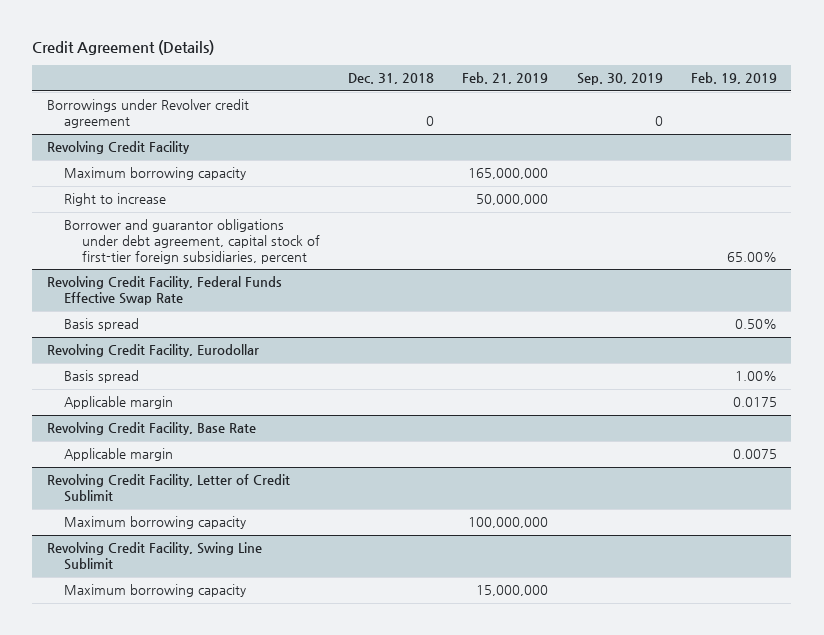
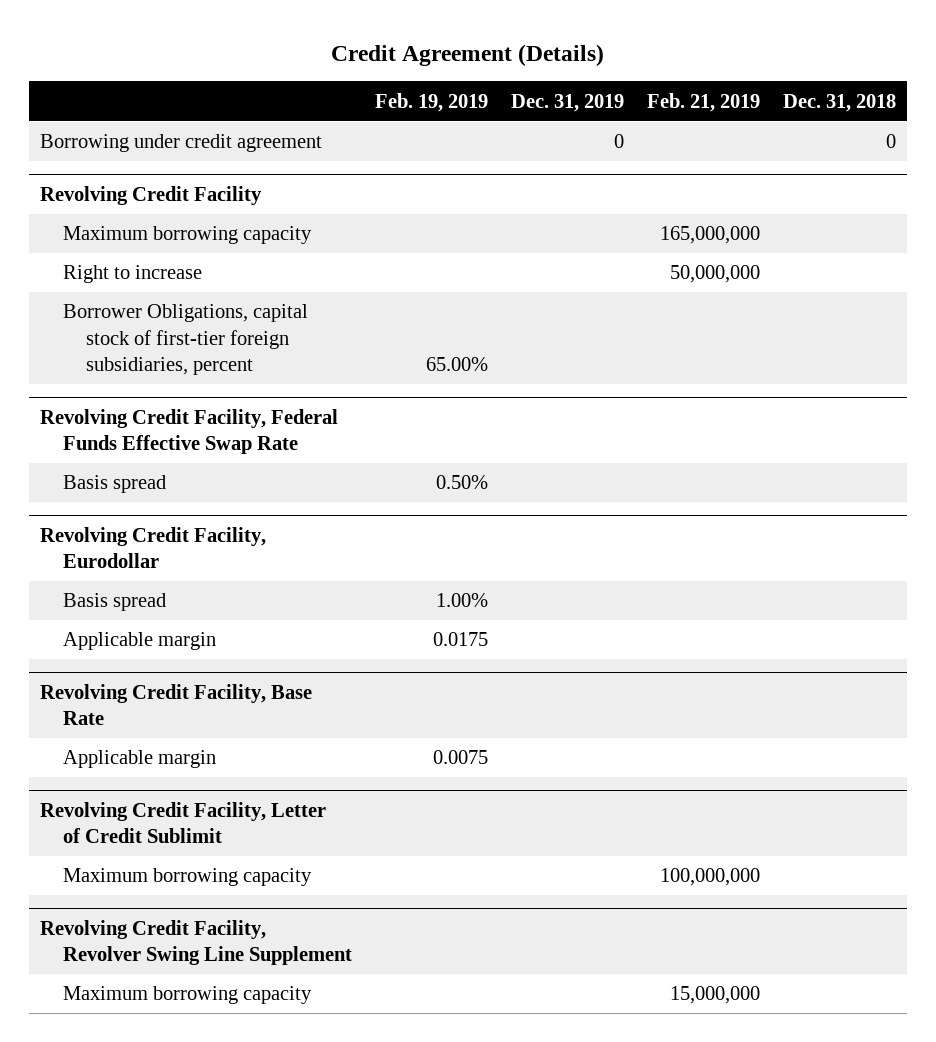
- | Dec. 31, 2018 | Feb. 21, 2019 | Sep. 30, 2019 | Feb. 19, 2019
+ | Feb. 19, 2019 | Dec. 31, 2019 | Feb. 21, 2019 | Dec. 31, 2018
- Borrowings under Revolver credit agreement | 0 | | 0 |
+ Borrowing under credit agreement | | 0 | | 0
@ Revolving Credit Facility
- Borrower and guarantor obligations under debt agreement, capital stock of first-tier foreign subsidiaries, percent | | | | 65.00%
+ Borrower Obligations, capital stock of first-tier foreign subsidiaries, percent | 65.00% | | |
- Revolving Credit Facility, Swing Line Sublimit
+ Revolving Credit Facility, Revolver Swing Line Supplement

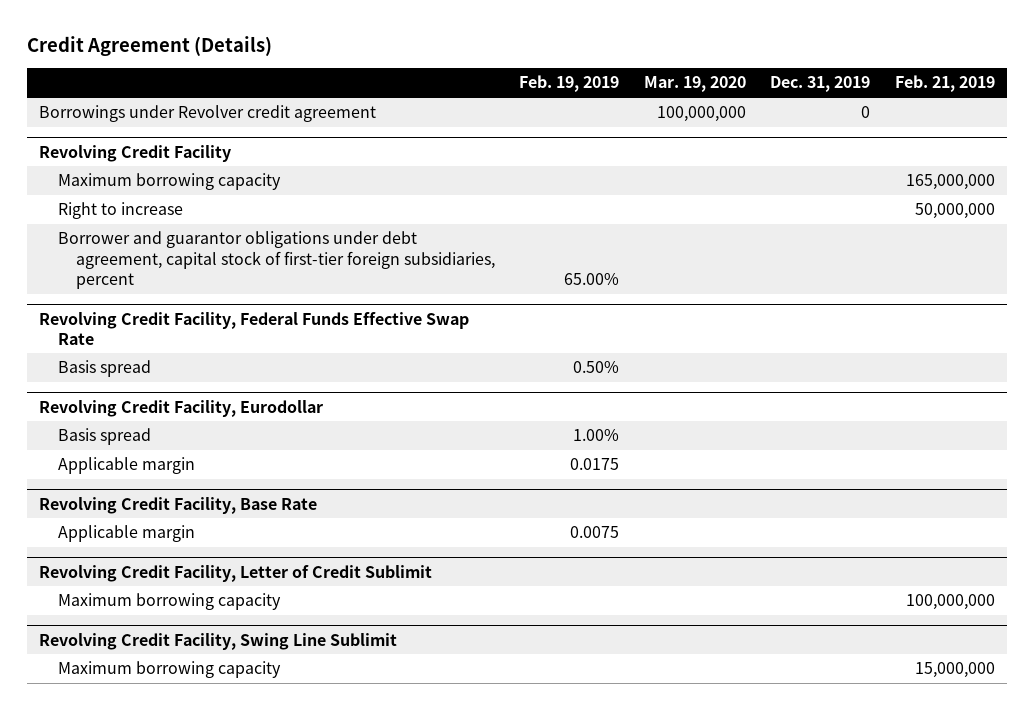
- | Feb. 19, 2019 | Dec. 31, 2019 | Feb. 21, 2019 | Dec. 31, 2018
+ | Feb. 19, 2019 | Mar. 19, 2020 | Dec. 31, 2019 | Feb. 21, 2019
- Borrowing under credit agreement | | 0 | | 0
+ Borrowings under Revolver credit agreement | | 100,000,000 | 0 |
@ Revolving Credit Facility
- Borrower Obligations, capital stock of first-tier foreign subsidiaries, percent | 65.00% | | |
+ Borrower and guarantor obligations under debt agreement, capital stock of first-tier foreign subsidiaries, percent | 65.00% | | |
- Revolving Credit Facility, Revolver Swing Line Supplement
+ Revolving Credit Facility, Swing Line Sublimit

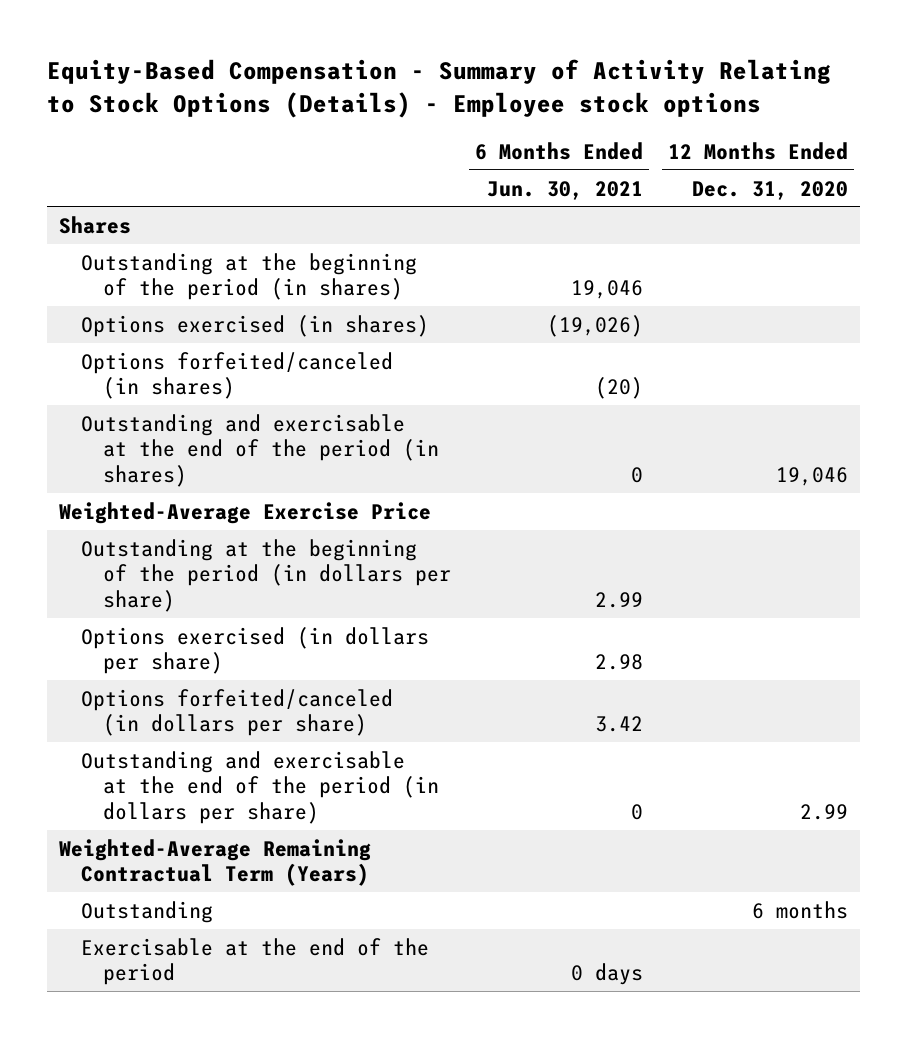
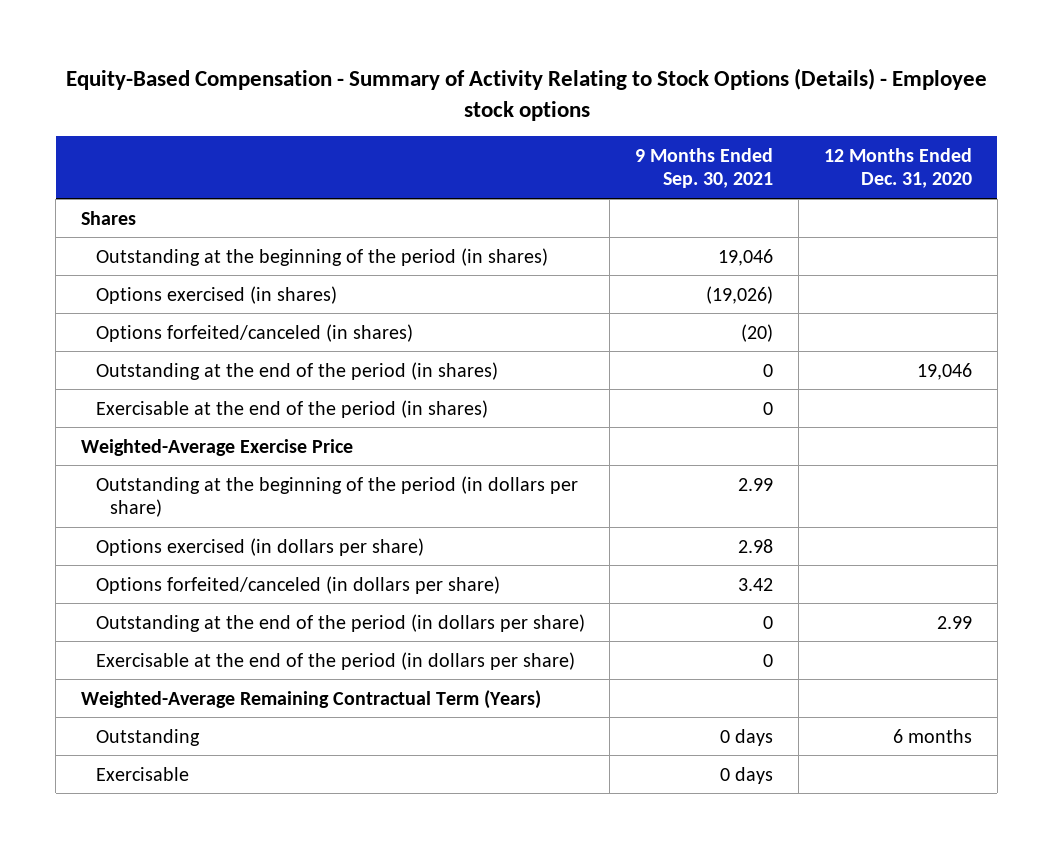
- | 6 Months Ended Jun. 30, 2021 | 12 Months Ended Dec. 31, 2020
+ | 9 Months Ended Sep. 30, 2021 | 12 Months Ended Dec. 31, 2020
- Outstanding and exercisable at the end of the period (in shares) | 0 | 19,046
+ Outstanding at the end of the period (in shares) | 0 | 19,046
+ Exercisable at the end of the period (in shares) | 0 |
- Outstanding and exercisable at the end of the period (in dollars per share) | 0 | 2.99
+ Outstanding at the end of the period (in dollars per share) | 0 | 2.99
+ Exercisable at the end of the period (in dollars per share) | 0 |
- Exercisable at the end of the period | 0 days |
+ Exercisable | 0 days |

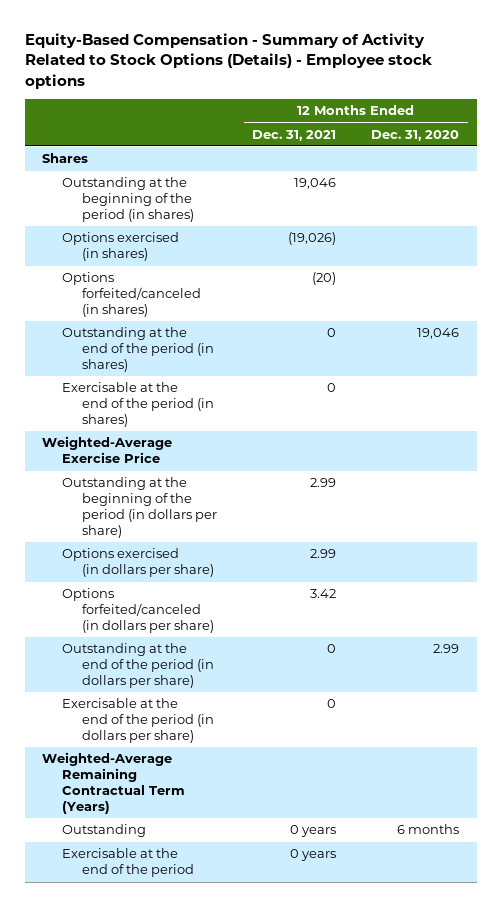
- Equity-Based Compensation - Summary of Activity Relating to Stock Options (Details) - Employee stock options
+ Equity-Based Compensation - Summary of Activity Related to Stock Options (Details) - Employee stock options
- | 9 Months Ended Sep. 30, 2021 | 12 Months Ended Dec. 31, 2020
+ | 12 Months Ended Dec. 31, 2021 | 12 Months Ended Dec. 31, 2020
- Exercisable | 0 days |
+ Exercisable at the end of the period | 0 years |

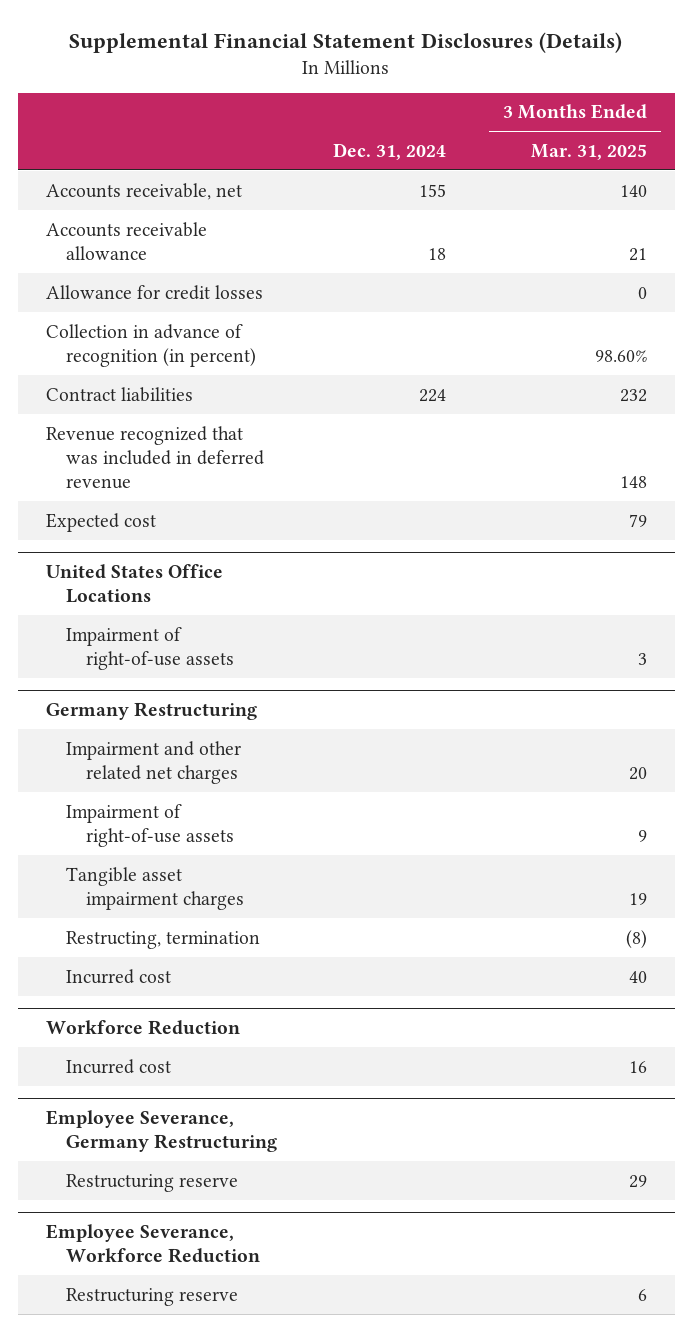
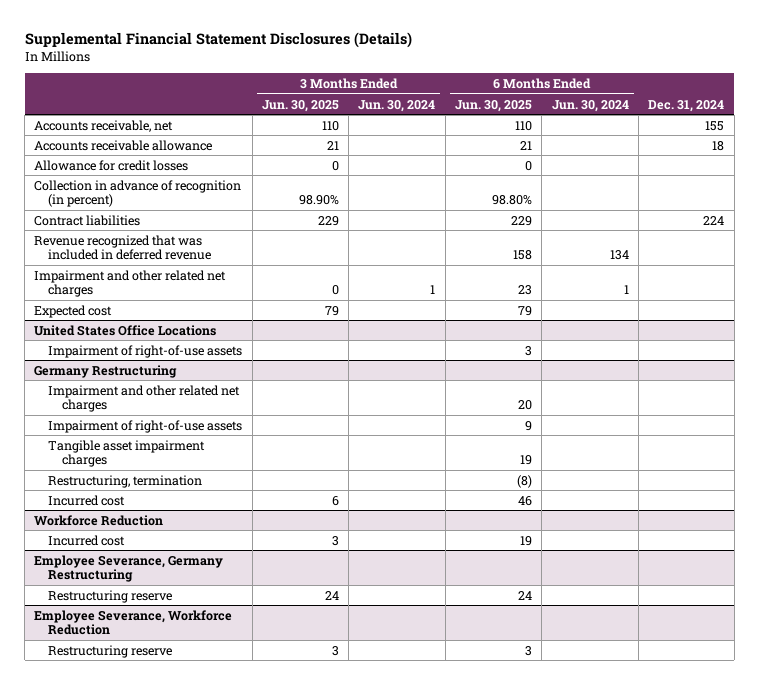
- | Dec. 31, 2024 | 3 Months Ended Mar. 31, 2025
+ | 3 Months Ended Jun. 30, 2025 | 3 Months Ended Jun. 30, 2024 | 6 Months Ended Jun. 30, 2025 | 6 Months Ended Jun. 30, 2024 | Dec. 31, 2024
+ Impairment and other related net charges | 0 | 1 | 23 | 1 |
@ Germany Restructuring
- Restructing, termination | | (8)
+ Restructuring, termination | | | (8) | |

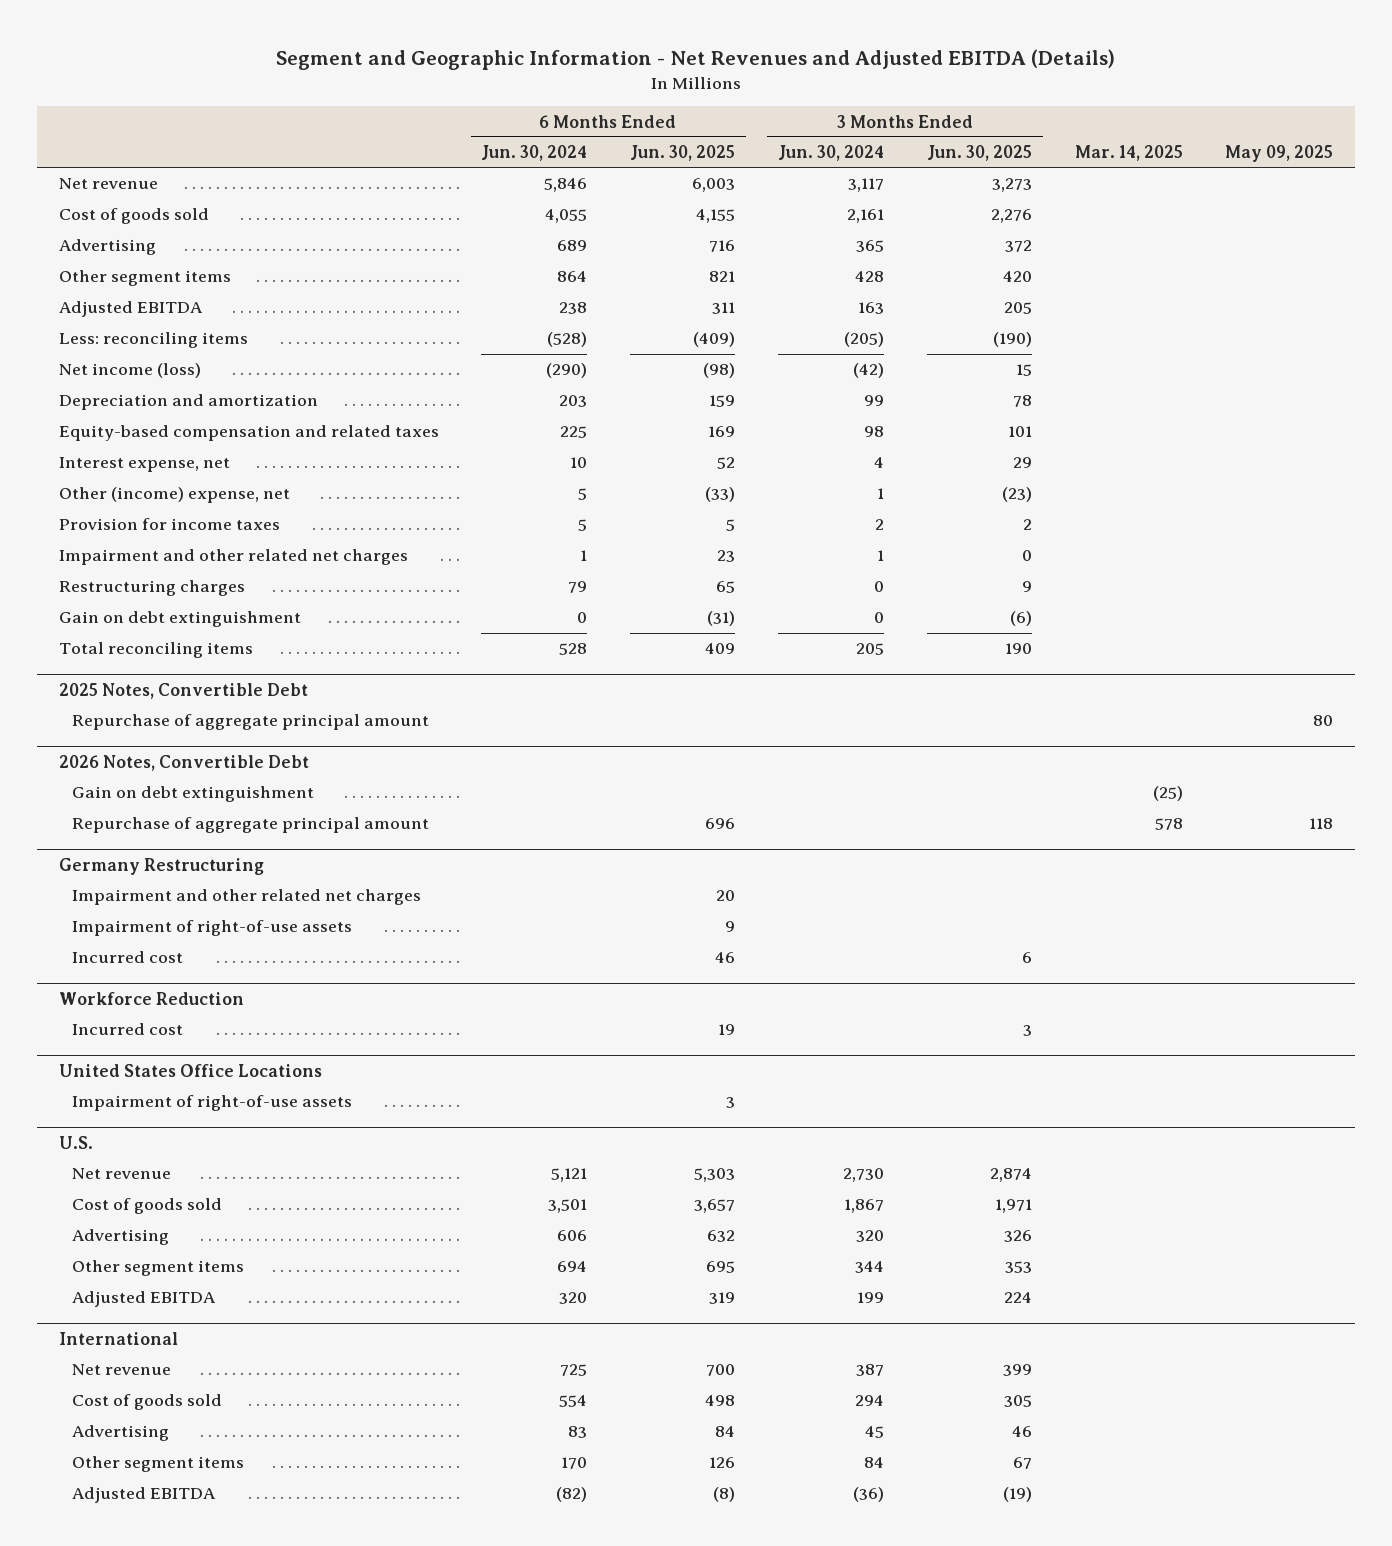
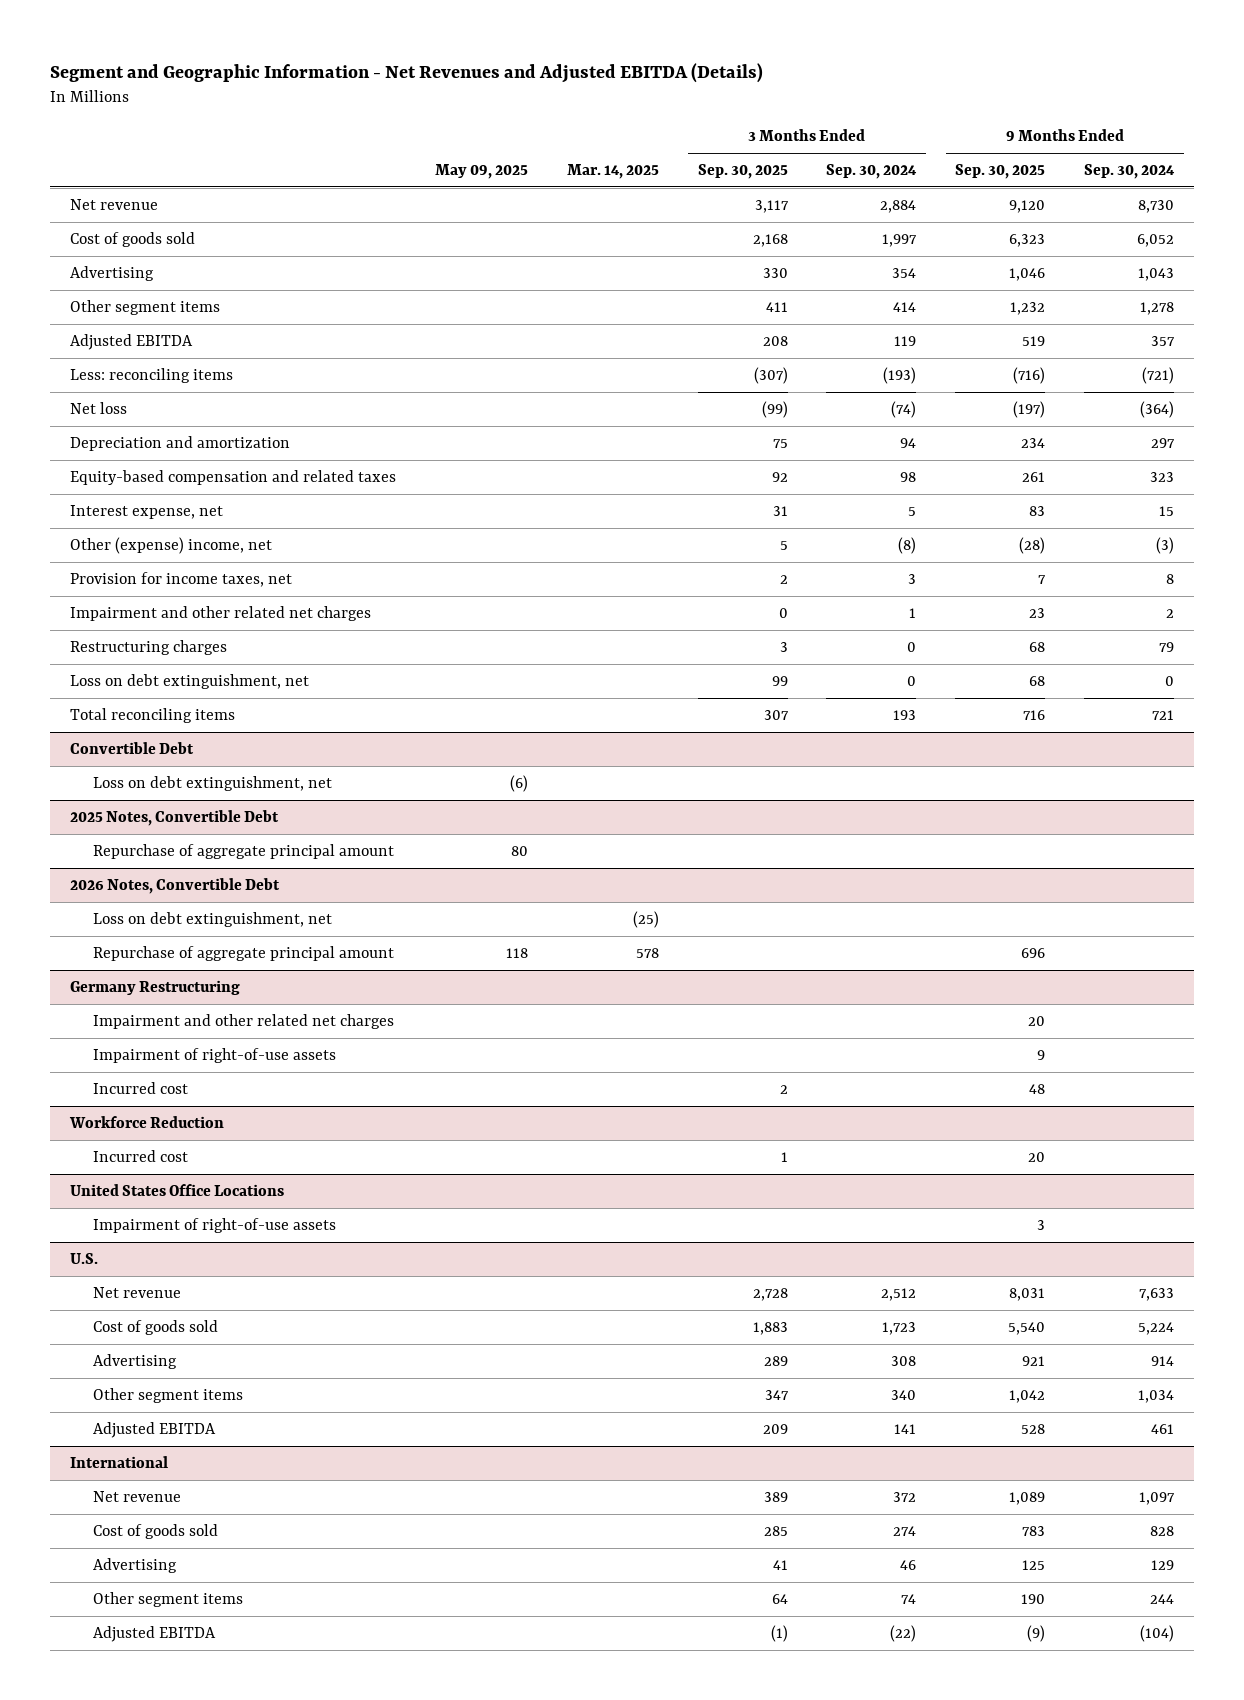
- | 6 Months Ended Jun. 30, 2024 | 6 Months Ended Jun. 30, 2025 | 3 Months Ended Jun. 30, 2024 | 3 Months Ended Jun. 30, 2025 | Mar. 14, 2025 | May 09, 2025
+ | May 09, 2025 | Mar. 14, 2025 | 3 Months Ended Sep. 30, 2025 | 3 Months Ended Sep. 30, 2024 | 9 Months Ended Sep. 30, 2025 | 9 Months Ended Sep. 30, 2024
- Net income (loss) | (290) | (98) | (42) | 15 | |
+ Net loss | | | (99) | (74) | (197) | (364)
- Other (income) expense, net | 5 | (33) | 1 | (23) | |
- Provision for income taxes | 5 | 5 | 2 | 2 | |
+ Other (expense) income, net | | | 5 | (8) | (28) | (3)
+ Provision for income taxes, net | | | 2 | 3 | 7 | 8
- Gain on debt extinguishment | 0 | (31) | 0 | (6) | |
+ Loss on debt extinguishment, net | | | 99 | 0 | 68 | 0
+ Convertible Debt
+ Loss on debt extinguishment, net | (6) | | | | |
@ 2026 Notes, Convertible Debt
- Gain on debt extinguishment | | | | | (25) |
+ Loss on debt extinguishment, net | | (25) | | | |

